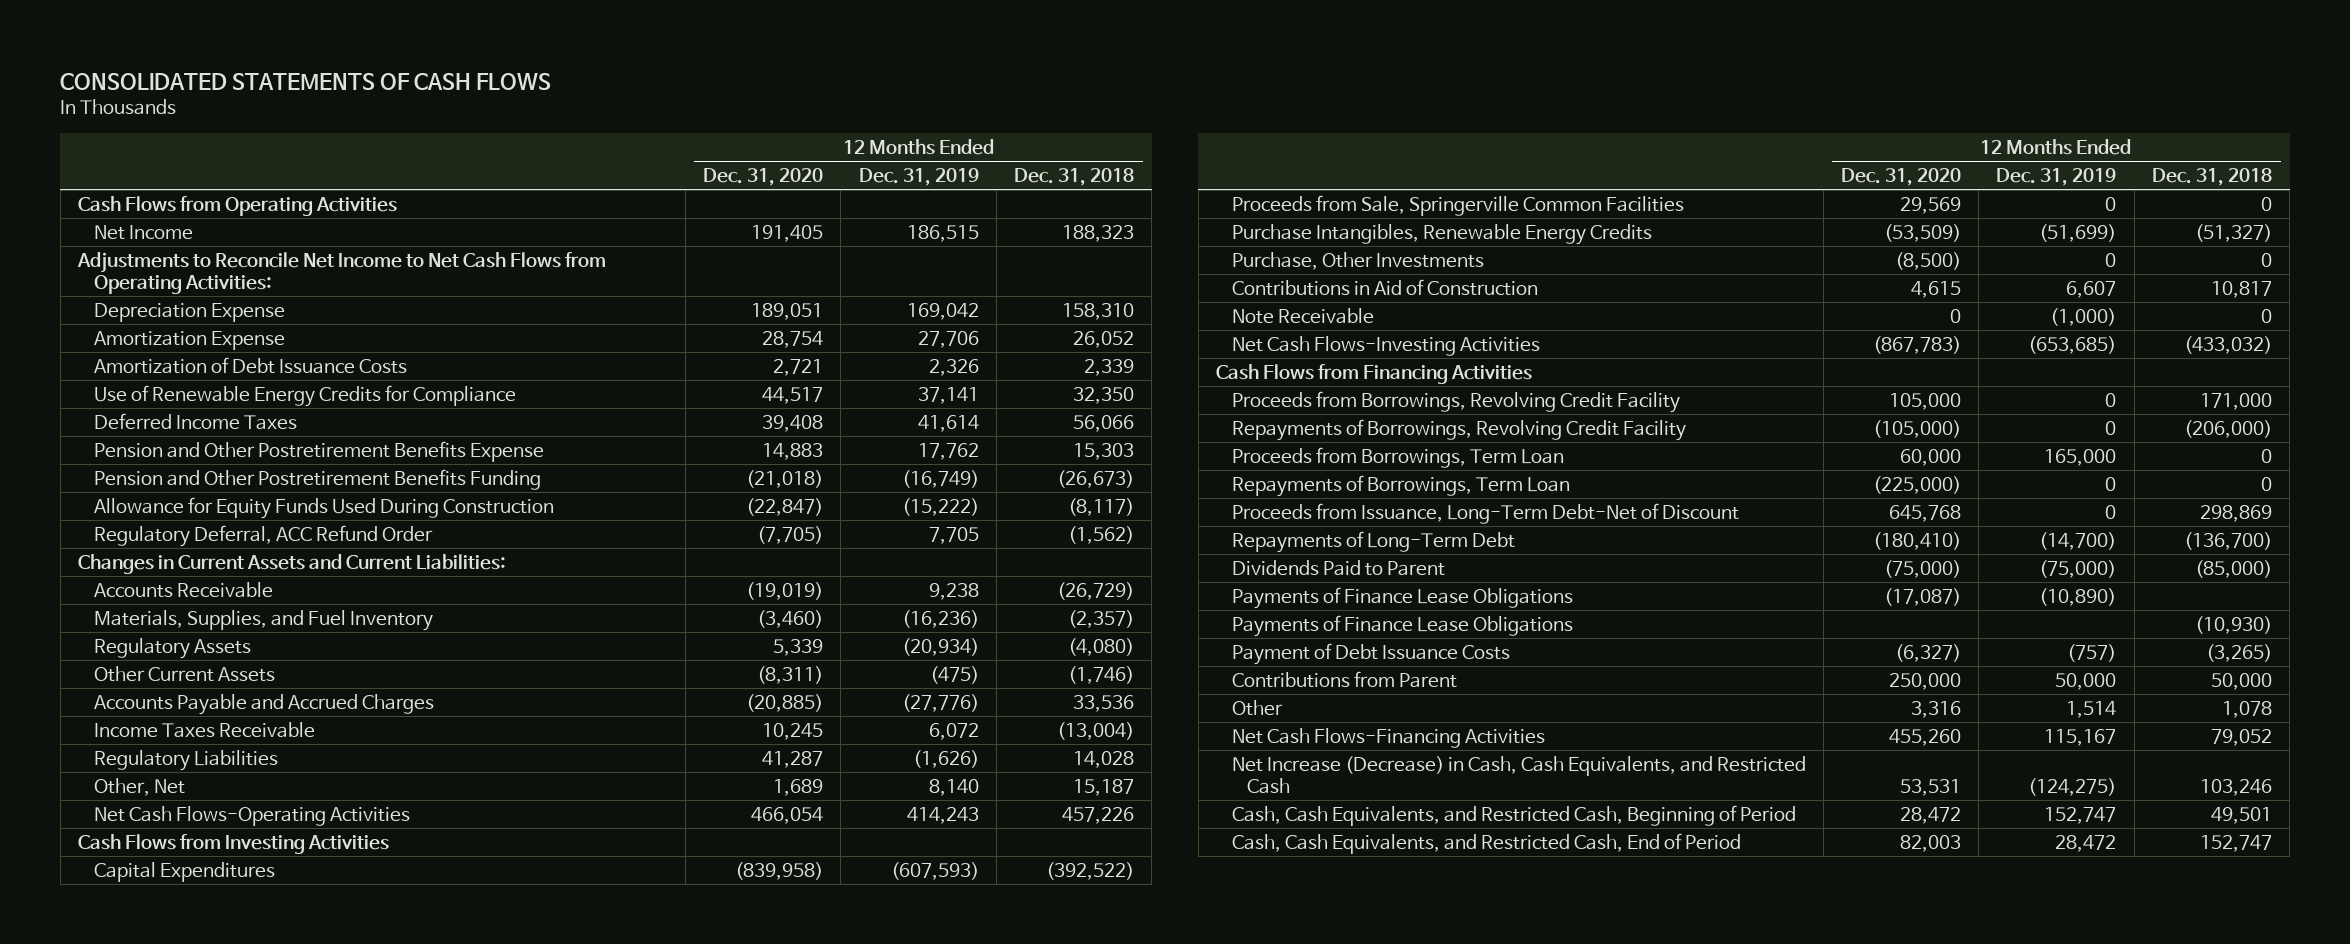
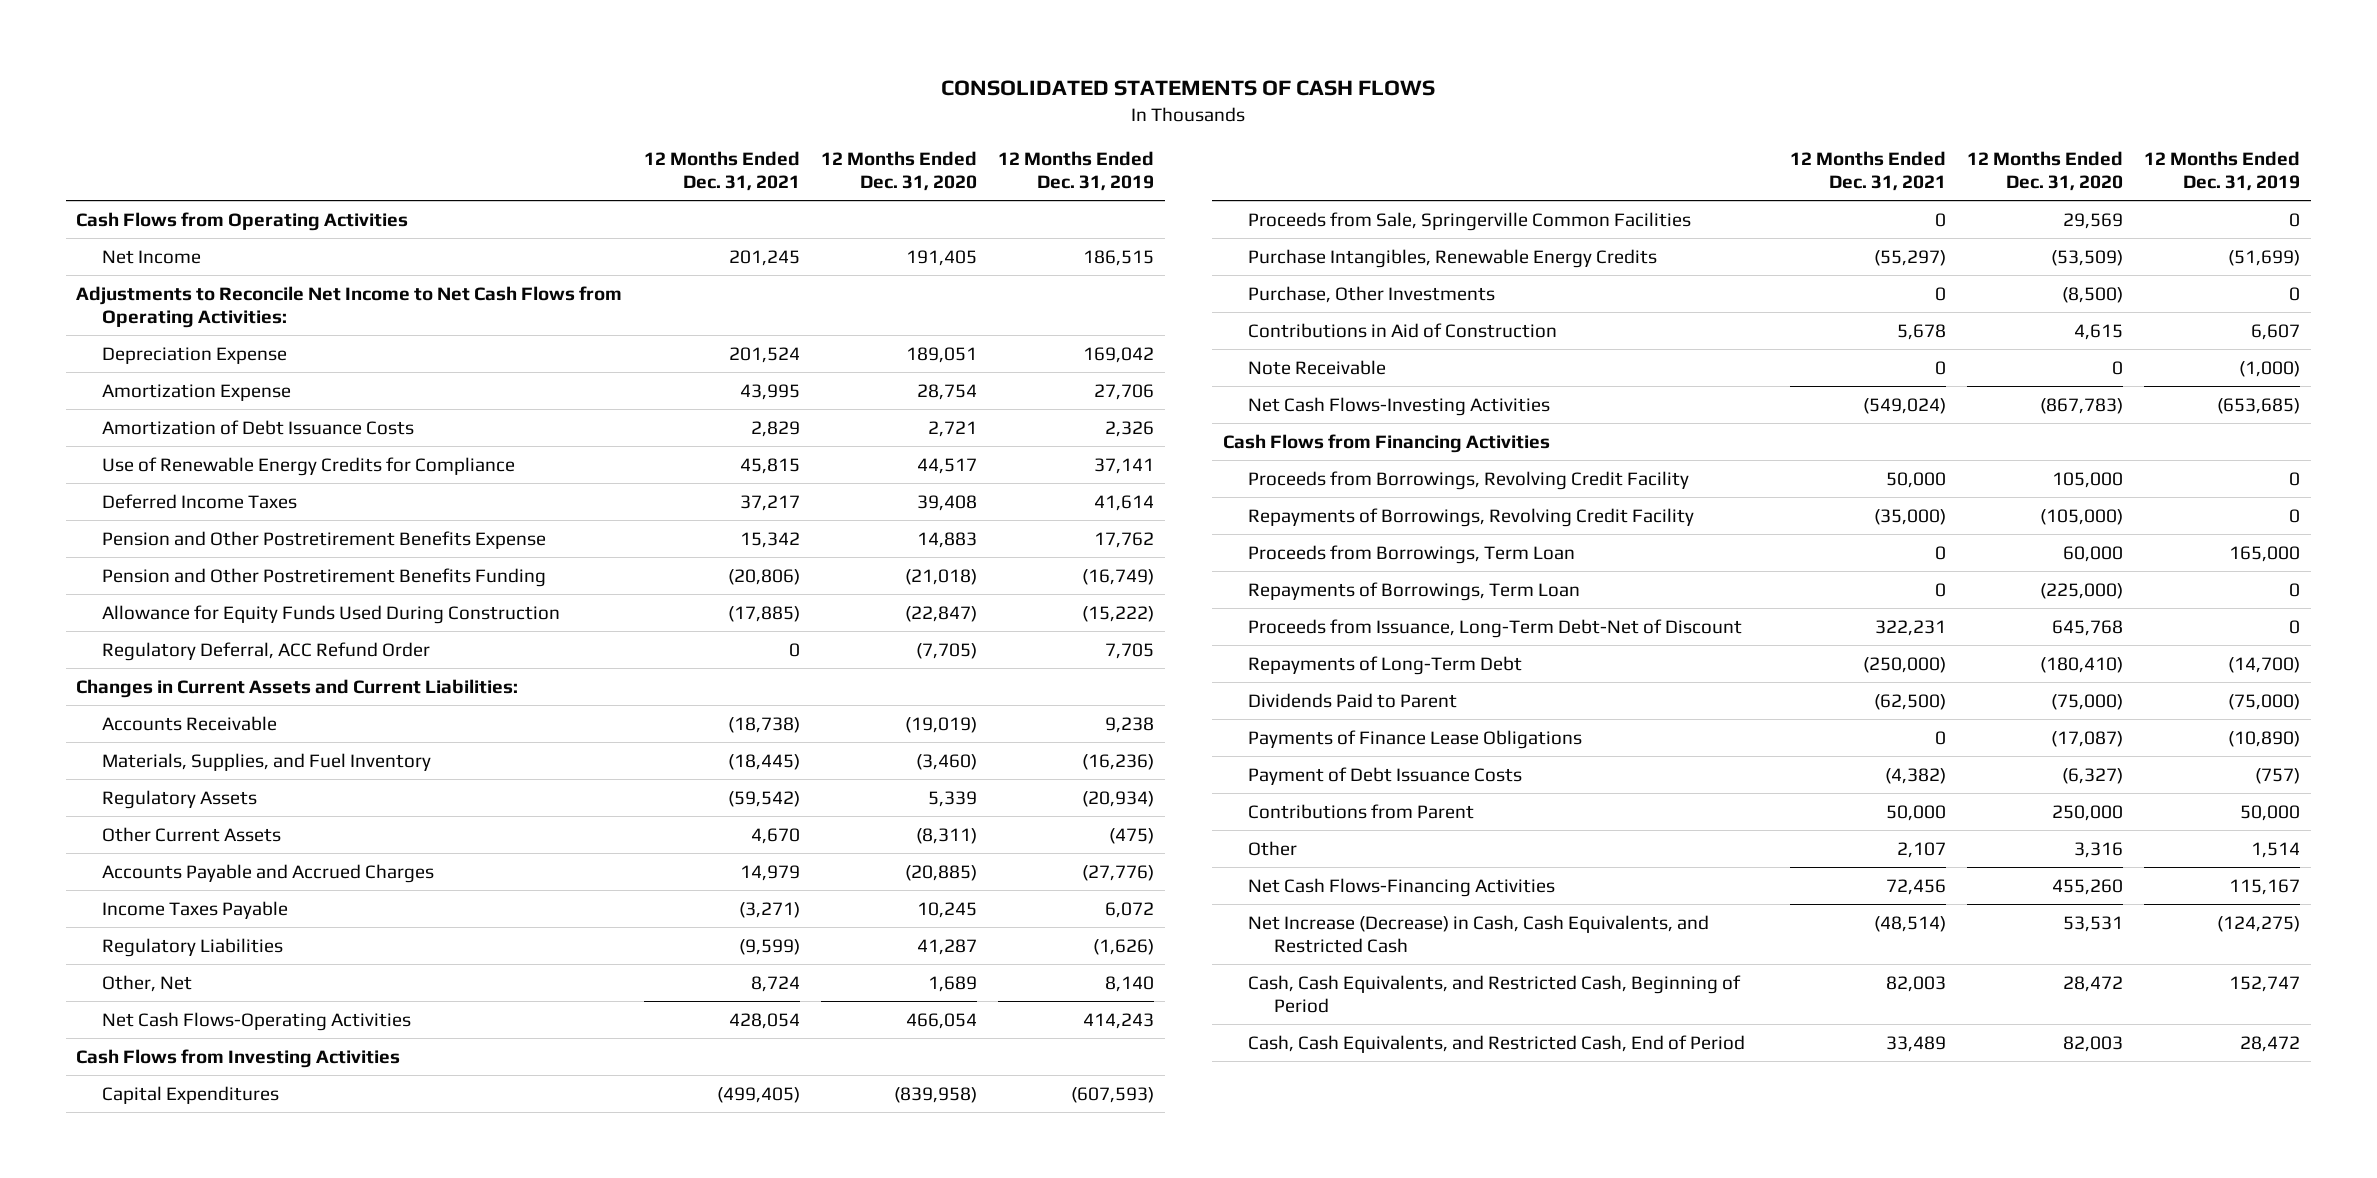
- | 12 Months Ended Dec. 31, 2020 | 12 Months Ended Dec. 31, 2019 | 12 Months Ended Dec. 31, 2018
+ | 12 Months Ended Dec. 31, 2021 | 12 Months Ended Dec. 31, 2020 | 12 Months Ended Dec. 31, 2019
- Income Taxes Receivable | 10,245 | 6,072 | (13,004)
+ Income Taxes Payable | (3,271) | 10,245 | 6,072
- Payments of Finance Lease Obligations | | | (10,930)

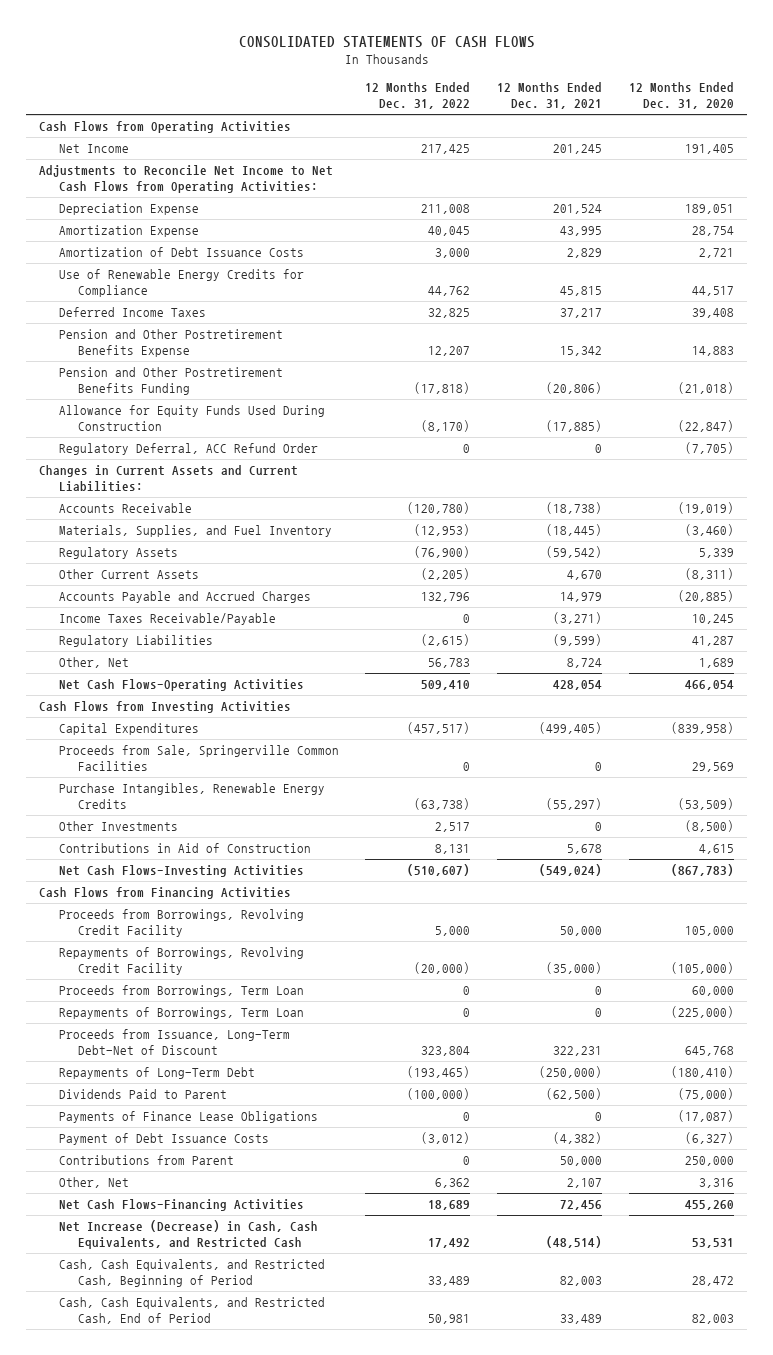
- | 12 Months Ended Dec. 31, 2021 | 12 Months Ended Dec. 31, 2020 | 12 Months Ended Dec. 31, 2019
+ | 12 Months Ended Dec. 31, 2022 | 12 Months Ended Dec. 31, 2021 | 12 Months Ended Dec. 31, 2020
- Income Taxes Payable | (3,271) | 10,245 | 6,072
+ Income Taxes Receivable/Payable | 0 | (3,271) | 10,245
- Purchase, Other Investments | 0 | (8,500) | 0
+ Other Investments | 2,517 | 0 | (8,500)
- Note Receivable | 0 | 0 | (1,000)
- Other | 2,107 | 3,316 | 1,514
+ Other, Net | 6,362 | 2,107 | 3,316

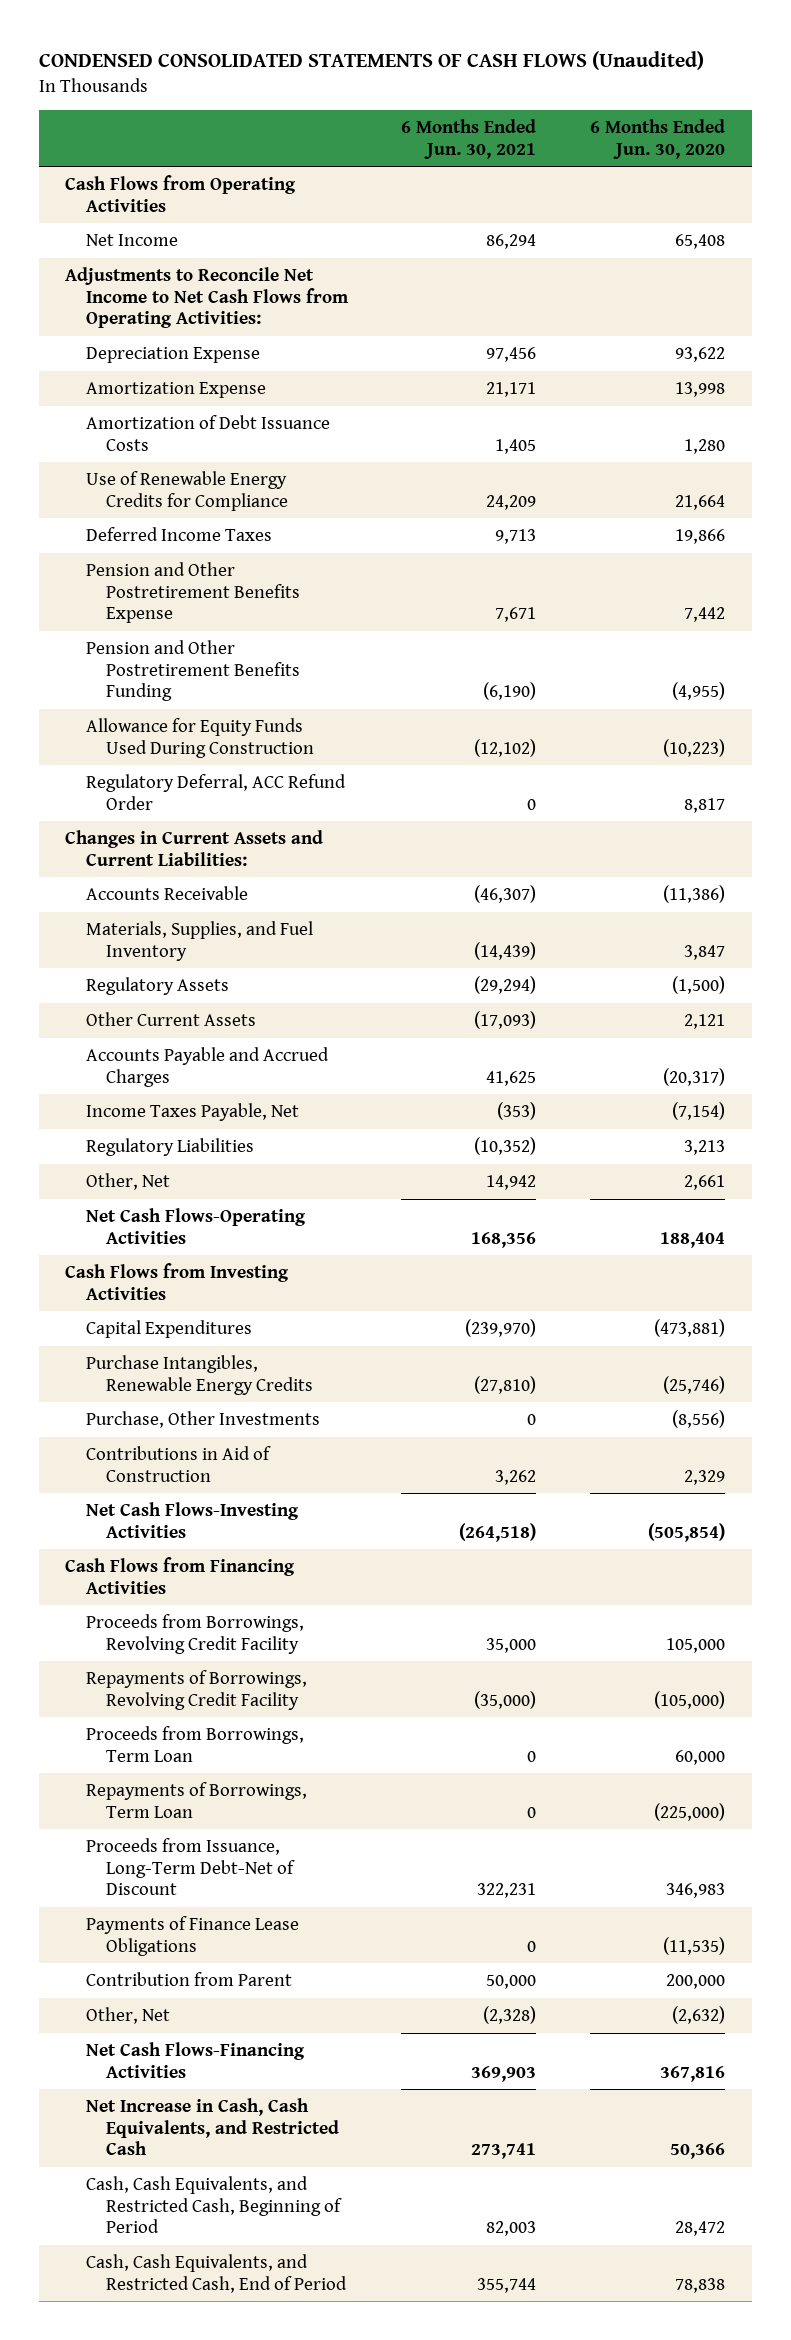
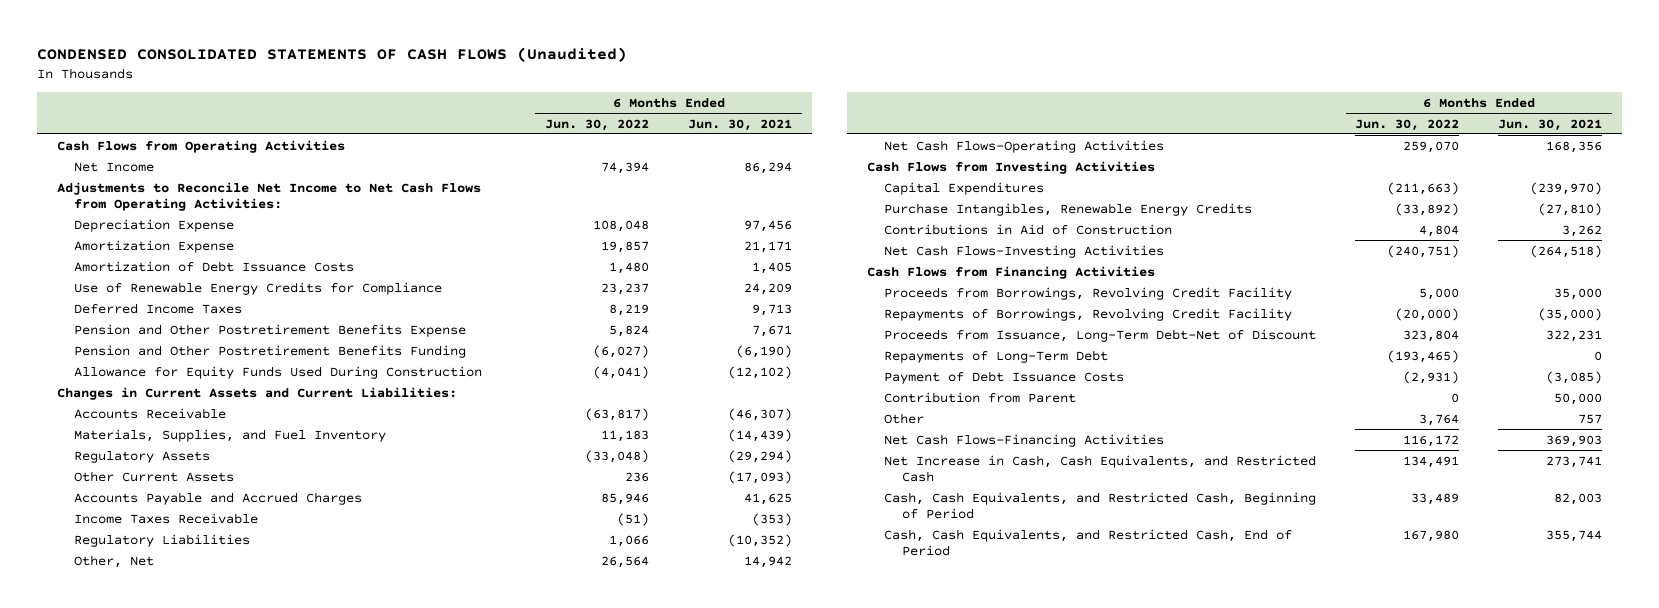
- | 6 Months Ended Jun. 30, 2021 | 6 Months Ended Jun. 30, 2020
+ | 6 Months Ended Jun. 30, 2022 | 6 Months Ended Jun. 30, 2021
- Regulatory Deferral, ACC Refund Order | 0 | 8,817
- Income Taxes Payable, Net | (353) | (7,154)
+ Income Taxes Receivable | (51) | (353)
- Purchase, Other Investments | 0 | (8,556)
- Proceeds from Borrowings, Term Loan | 0 | 60,000
- Repayments of Borrowings, Term Loan | 0 | (225,000)
- Payments of Finance Lease Obligations | 0 | (11,535)
+ Repayments of Long-Term Debt | (193,465) | 0
+ Payment of Debt Issuance Costs | (2,931) | (3,085)
- Other, Net | (2,328) | (2,632)
+ Other | 3,764 | 757

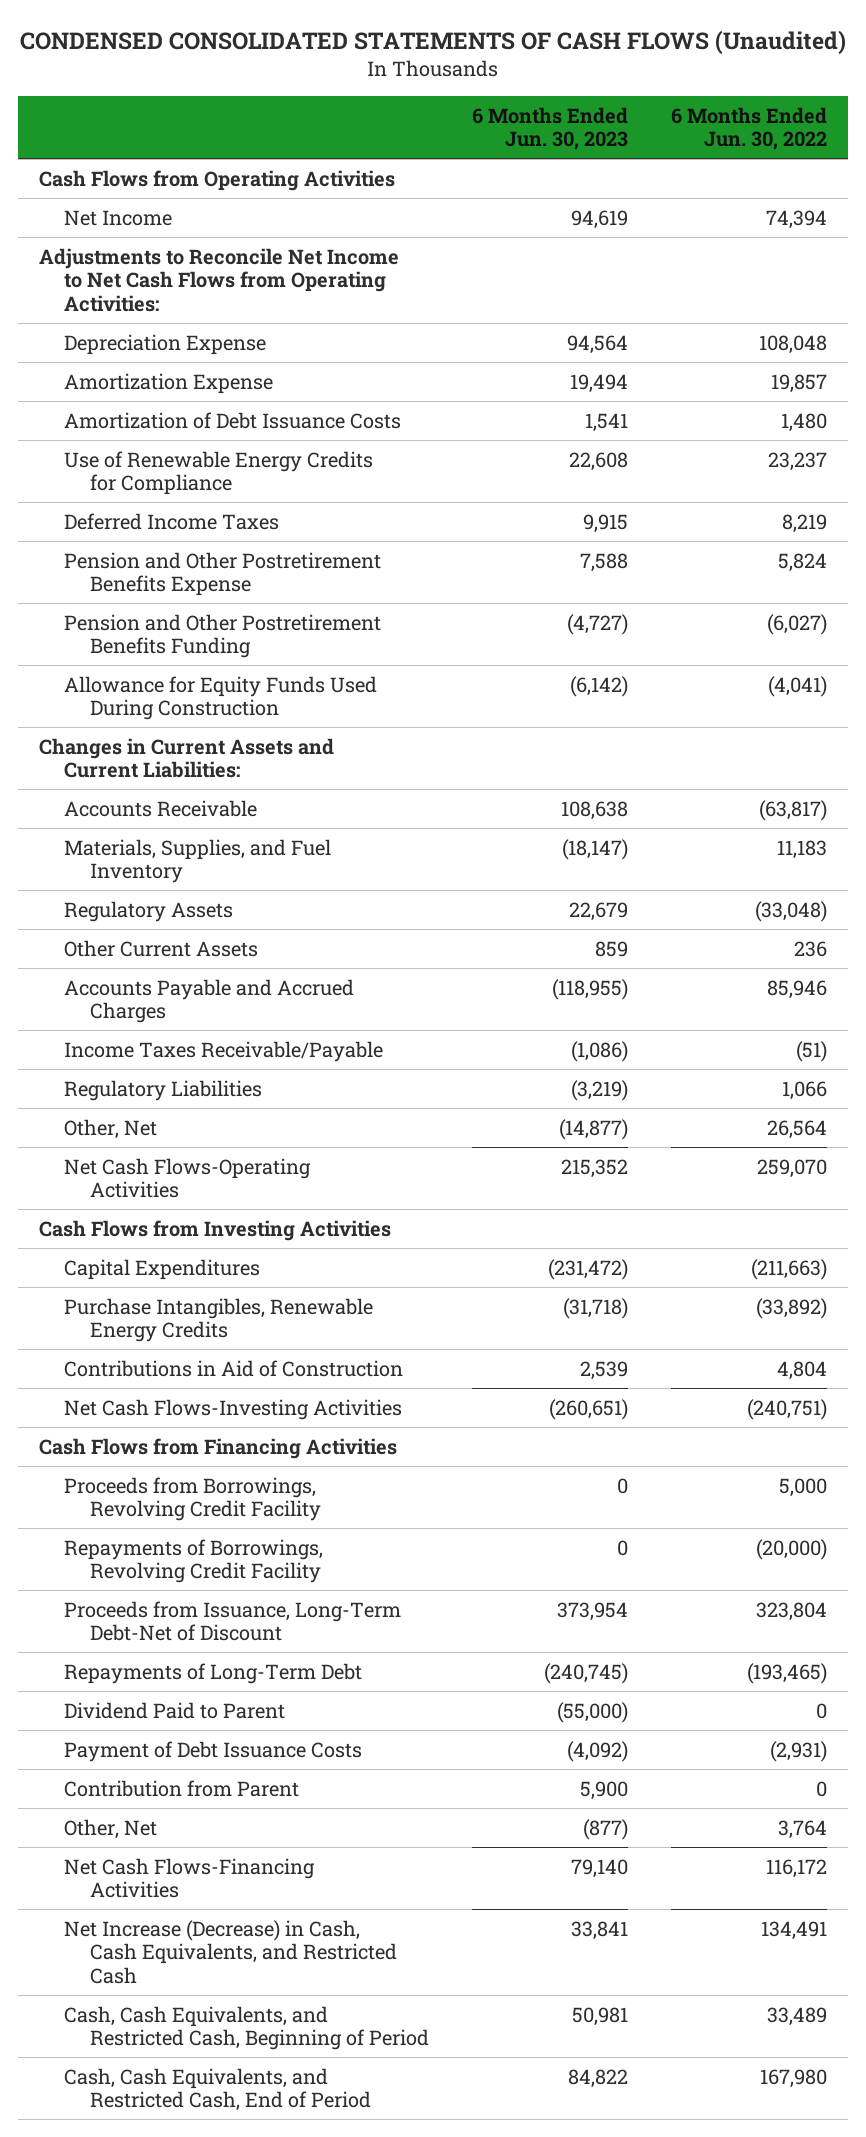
- | 6 Months Ended Jun. 30, 2022 | 6 Months Ended Jun. 30, 2021
+ | 6 Months Ended Jun. 30, 2023 | 6 Months Ended Jun. 30, 2022
- Income Taxes Receivable | (51) | (353)
+ Income Taxes Receivable/Payable | (1,086) | (51)
+ Dividend Paid to Parent | (55,000) | 0
- Other | 3,764 | 757
+ Other, Net | (877) | 3,764
- Net Increase in Cash, Cash Equivalents, and Restricted Cash | 134,491 | 273,741
+ Net Increase (Decrease) in Cash, Cash Equivalents, and Restricted Cash | 33,841 | 134,491

